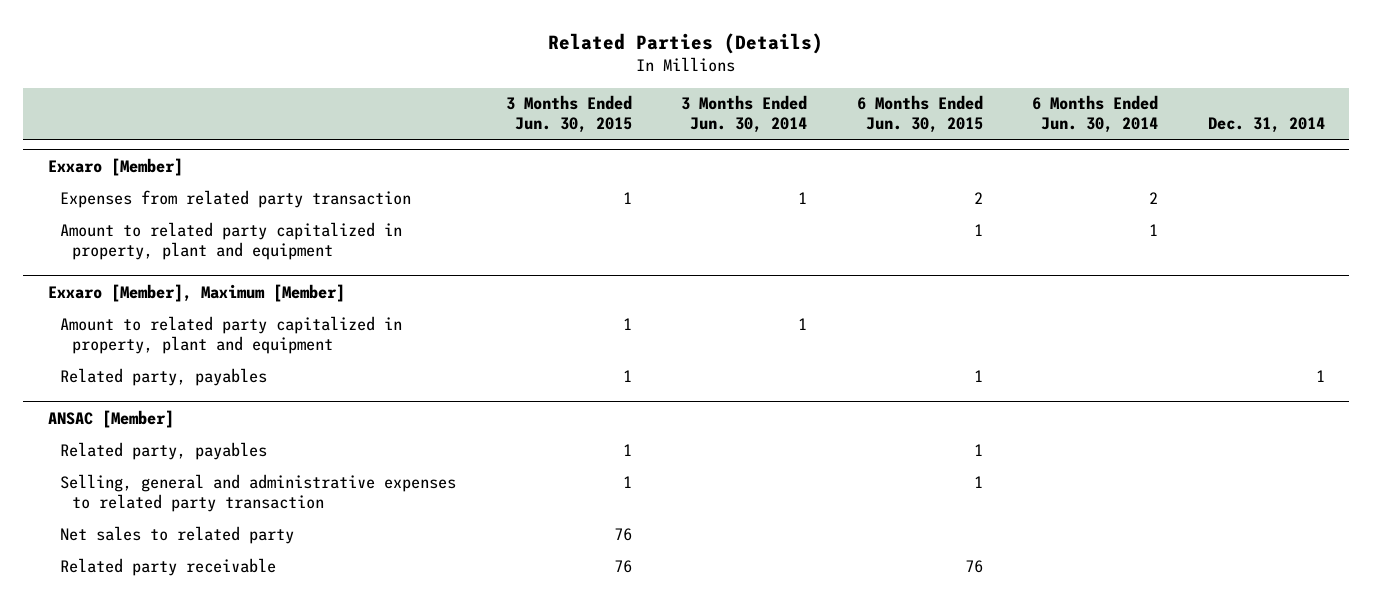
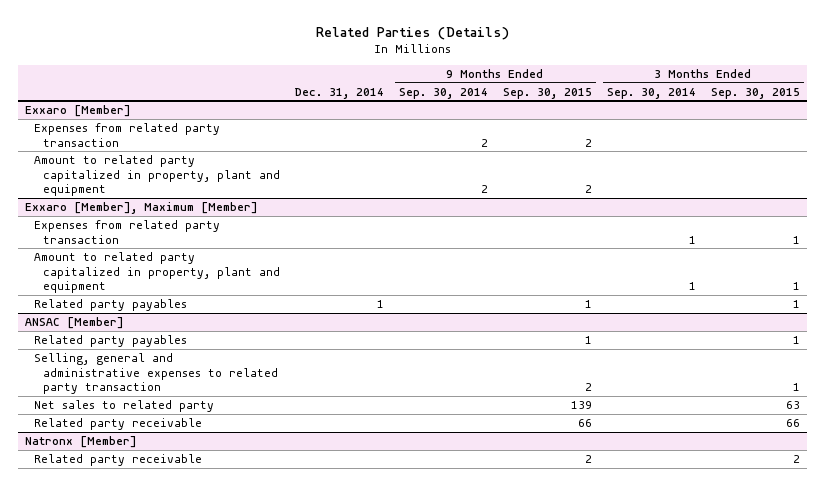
- | 3 Months Ended Jun. 30, 2015 | 3 Months Ended Jun. 30, 2014 | 6 Months Ended Jun. 30, 2015 | 6 Months Ended Jun. 30, 2014 | Dec. 31, 2014
+ | Dec. 31, 2014 | 9 Months Ended Sep. 30, 2014 | 9 Months Ended Sep. 30, 2015 | 3 Months Ended Sep. 30, 2014 | 3 Months Ended Sep. 30, 2015
@ Exxaro [Member], Maximum [Member]
+ Expenses from related party transaction | | | | 1 | 1
- Related party, payables | 1 | | 1 | | 1
+ Related party payables | 1 | | 1 | | 1
@ ANSAC [Member]
- Related party, payables | 1 | | 1 | |
+ Related party payables | | | 1 | | 1
+ Natronx [Member]
+ Related party receivable | | | 2 | | 2

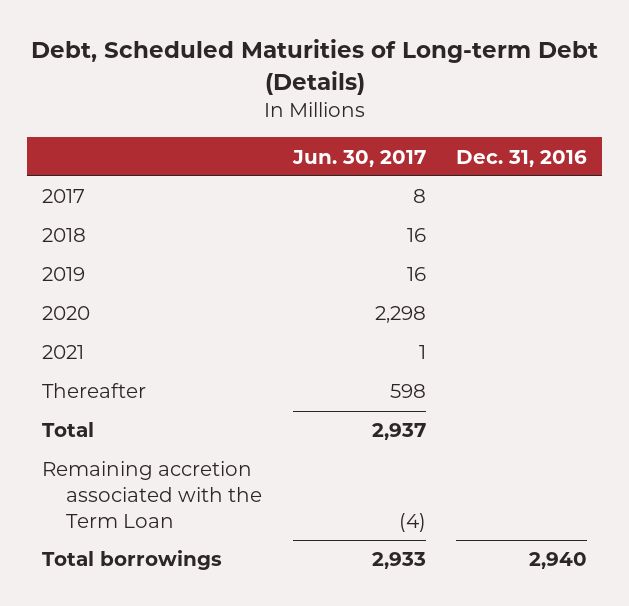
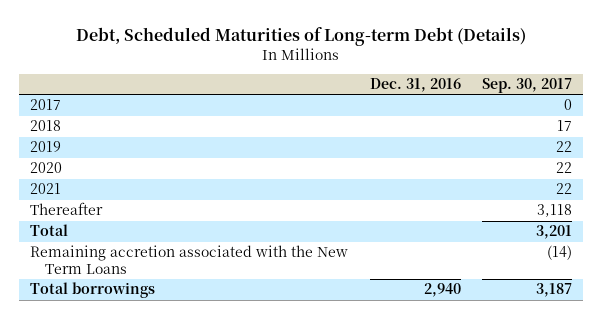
- | Jun. 30, 2017 | Dec. 31, 2016
+ | Dec. 31, 2016 | Sep. 30, 2017
- Remaining accretion associated with the Term Loan | (4) |
+ Remaining accretion associated with the New Term Loans | | (14)

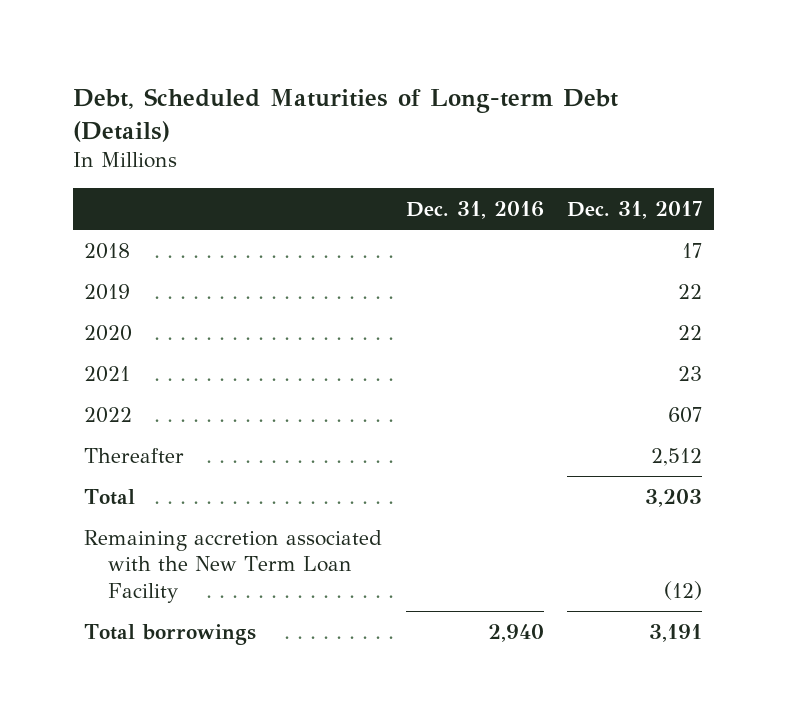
- | Dec. 31, 2016 | Sep. 30, 2017
+ | Dec. 31, 2016 | Dec. 31, 2017
- 2017 | | 0
+ 2022 | | 607
- Remaining accretion associated with the New Term Loans | | (14)
+ Remaining accretion associated with the New Term Loan Facility | | (12)

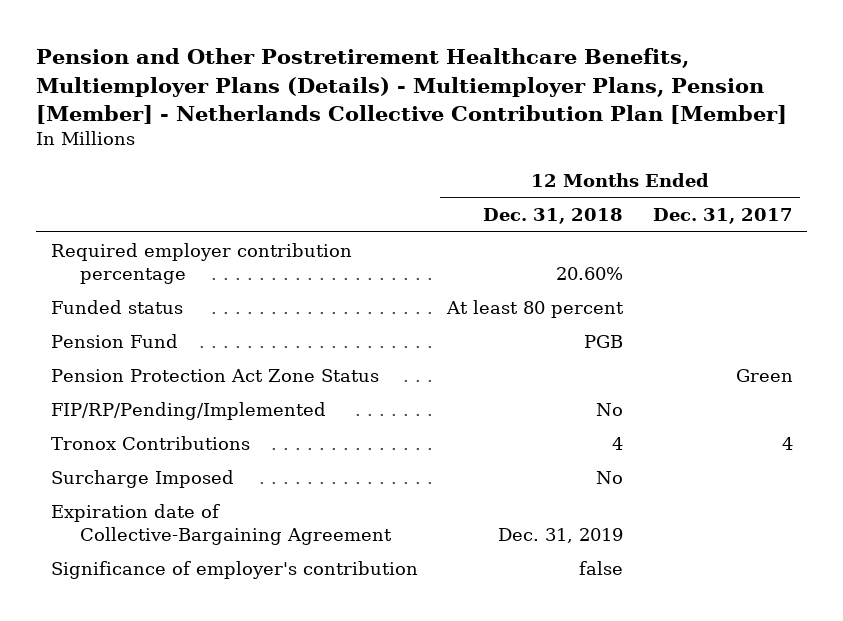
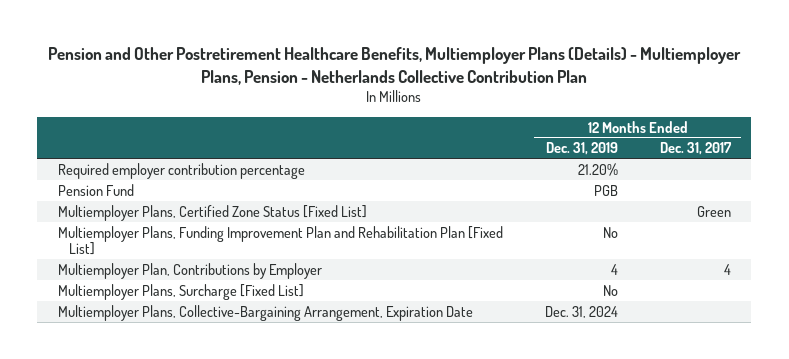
- Pension and Other Postretirement Healthcare Benefits, Multiemployer Plans (Details) - Multiemployer Plans, Pension [Member] - Netherlands Collective Contribution Plan [Member]
+ Pension and Other Postretirement Healthcare Benefits, Multiemployer Plans (Details) - Multiemployer Plans, Pension - Netherlands Collective Contribution Plan
- | 12 Months Ended Dec. 31, 2018 | 12 Months Ended Dec. 31, 2017
+ | 12 Months Ended Dec. 31, 2019 | 12 Months Ended Dec. 31, 2017
- Funded status | At least 80 percent |
- Pension Protection Act Zone Status | | Green
- FIP/RP/Pending/Implemented | No |
- Tronox Contributions | 4 | 4
- Surcharge Imposed | No |
- Expiration date of Collective-Bargaining Agreement | Dec. 31, 2019 |
- Significance of employer's contribution | false |
+ Multiemployer Plans, Certified Zone Status [Fixed List] | | Green
+ Multiemployer Plans, Funding Improvement Plan and Rehabilitation Plan [Fixed List] | No |
+ Multiemployer Plan, Contributions by Employer | 4 | 4
+ Multiemployer Plans, Surcharge [Fixed List] | No |
+ Multiemployer Plans, Collective-Bargaining Arrangement, Expiration Date | Dec. 31, 2024 |

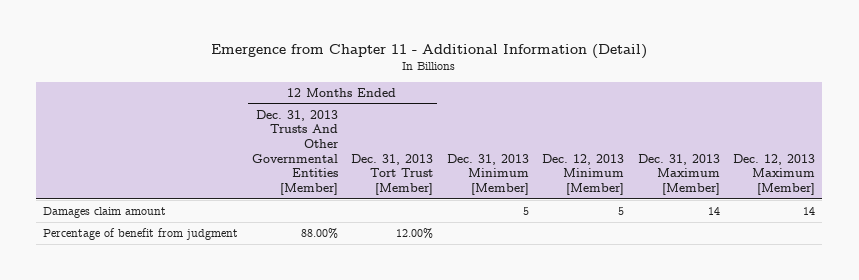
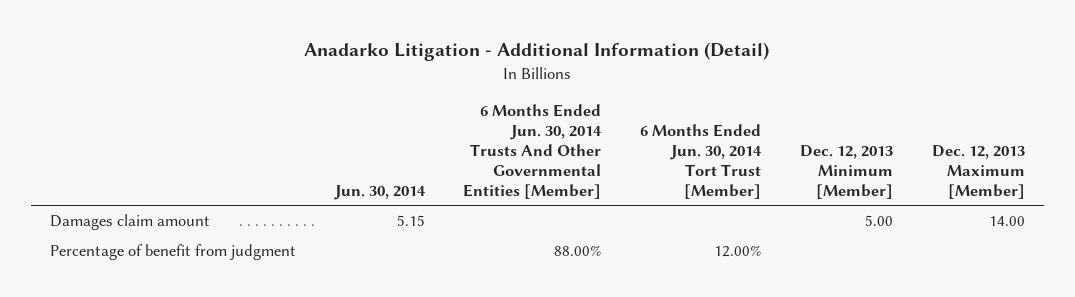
- Emergence from Chapter 11 - Additional Information (Detail)
+ Anadarko Litigation - Additional Information (Detail)
- | 12 Months Ended Dec. 31, 2013 Trusts And Other Governmental Entities [Member] | 12 Months Ended Dec. 31, 2013 Tort Trust [Member] | Dec. 31, 2013 Minimum [Member] | Dec. 12, 2013 Minimum [Member] | Dec. 31, 2013 Maximum [Member] | Dec. 12, 2013 Maximum [Member]
+ | Jun. 30, 2014 | 6 Months Ended Jun. 30, 2014 Trusts And Other Governmental Entities [Member] | 6 Months Ended Jun. 30, 2014 Tort Trust [Member] | Dec. 12, 2013 Minimum [Member] | Dec. 12, 2013 Maximum [Member]
- Damages claim amount | | | 5 | 5 | 14 | 14
+ Damages claim amount | 5.15 | | | 5.00 | 14.00

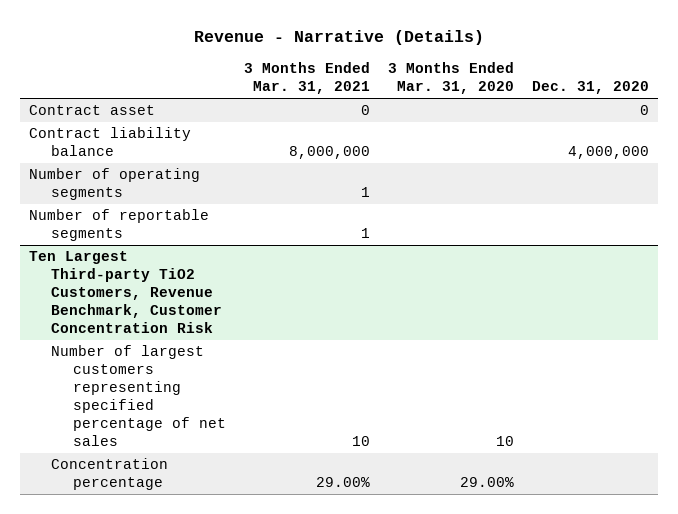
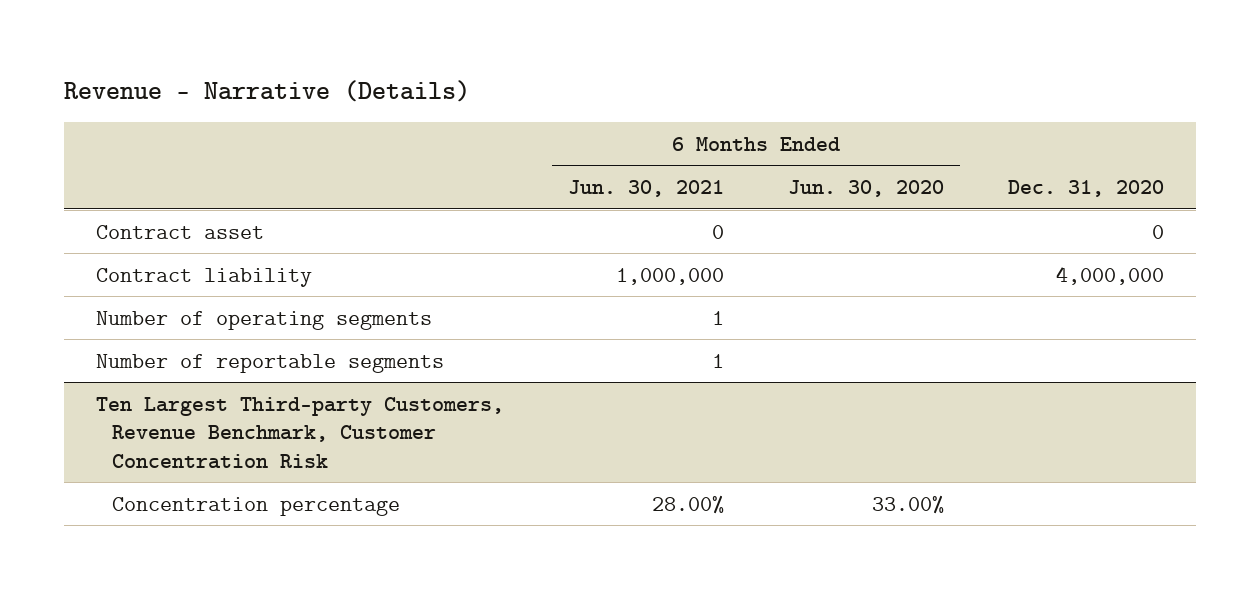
- | 3 Months Ended Mar. 31, 2021 | 3 Months Ended Mar. 31, 2020 | Dec. 31, 2020
+ | 6 Months Ended Jun. 30, 2021 | 6 Months Ended Jun. 30, 2020 | Dec. 31, 2020
- Contract liability balance | 8,000,000 | | 4,000,000
+ Contract liability | 1,000,000 | | 4,000,000
- Ten Largest Third-party TiO2 Customers, Revenue Benchmark, Customer Concentration Risk
- Number of largest customers representing specified percentage of net sales | 10 | 10 |
+ Ten Largest Third-party Customers, Revenue Benchmark, Customer Concentration Risk

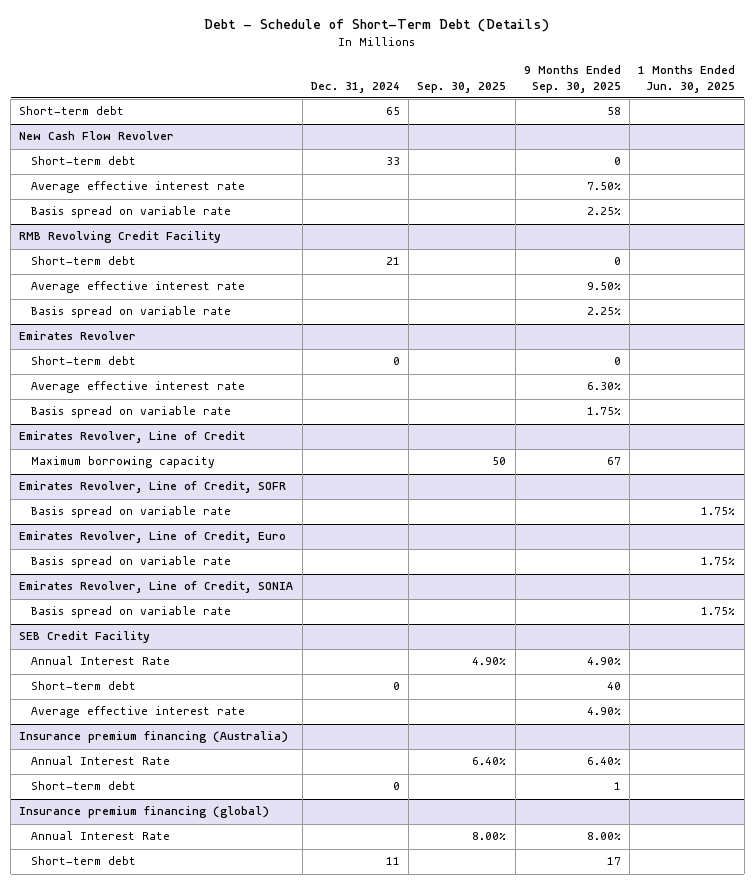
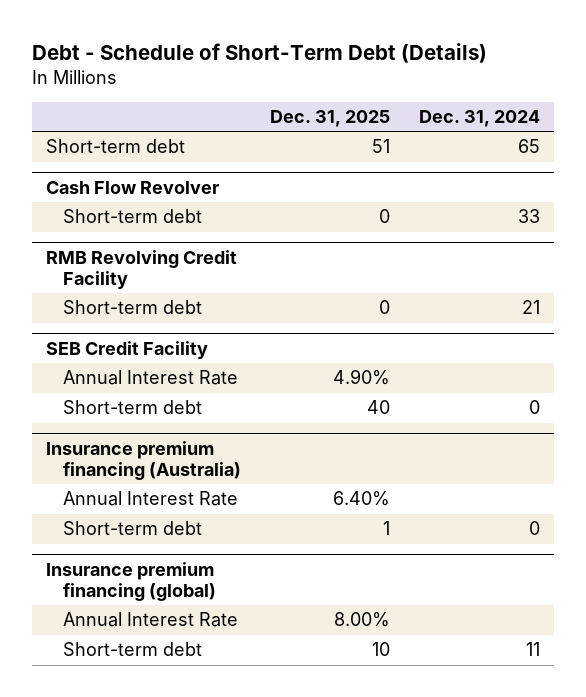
- | Dec. 31, 2024 | Sep. 30, 2025 | 9 Months Ended Sep. 30, 2025 | 1 Months Ended Jun. 30, 2025
+ | Dec. 31, 2025 | Dec. 31, 2024
- New Cash Flow Revolver
+ Cash Flow Revolver
- Average effective interest rate | | | 7.50% |
- Basis spread on variable rate | | | 2.25% |
@ RMB Revolving Credit Facility
- Average effective interest rate | | | 9.50% |
- Basis spread on variable rate | | | 2.25% |
- Emirates Revolver
- Short-term debt | 0 | | 0 |
- Average effective interest rate | | | 6.30% |
- Basis spread on variable rate | | | 1.75% |
- Emirates Revolver, Line of Credit
- Maximum borrowing capacity | | 50 | 67 |
- Emirates Revolver, Line of Credit, SOFR
- Basis spread on variable rate | | | | 1.75%
- Emirates Revolver, Line of Credit, Euro
- Basis spread on variable rate | | | | 1.75%
- Emirates Revolver, Line of Credit, SONIA
- Basis spread on variable rate | | | | 1.75%
@ SEB Credit Facility
- Average effective interest rate | | | 4.90% |

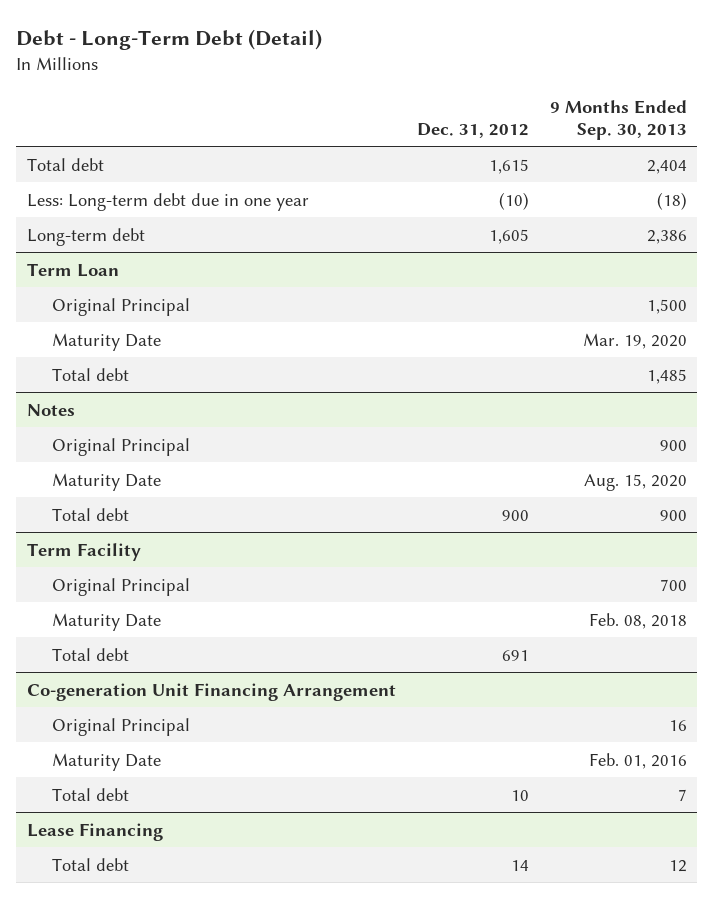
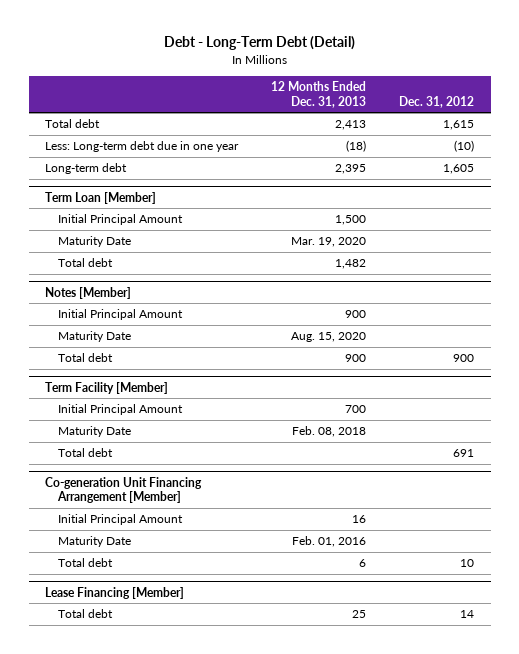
- | Dec. 31, 2012 | 9 Months Ended Sep. 30, 2013
+ | 12 Months Ended Dec. 31, 2013 | Dec. 31, 2012
- Term Loan
- Original Principal | | 1,500
+ Term Loan [Member]
+ Initial Principal Amount | 1,500 |
- Notes
- Original Principal | | 900
+ Notes [Member]
+ Initial Principal Amount | 900 |
- Term Facility
- Original Principal | | 700
+ Term Facility [Member]
+ Initial Principal Amount | 700 |
- Co-generation Unit Financing Arrangement
- Original Principal | | 16
+ Co-generation Unit Financing Arrangement [Member]
+ Initial Principal Amount | 16 |
- Lease Financing
+ Lease Financing [Member]

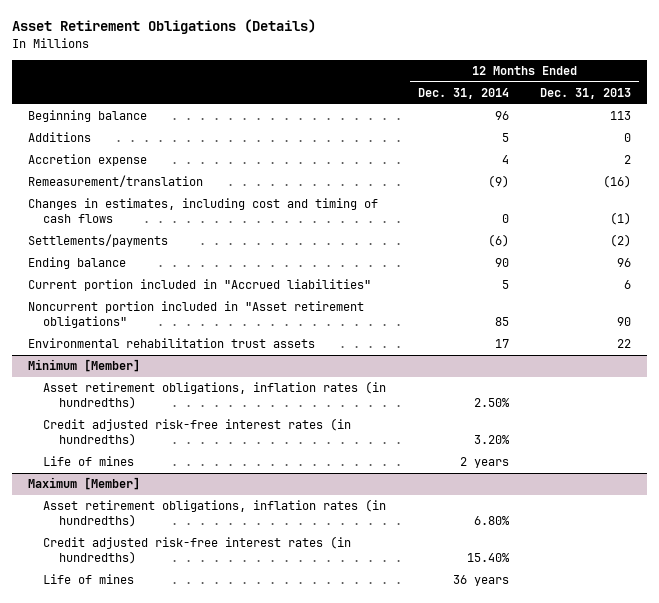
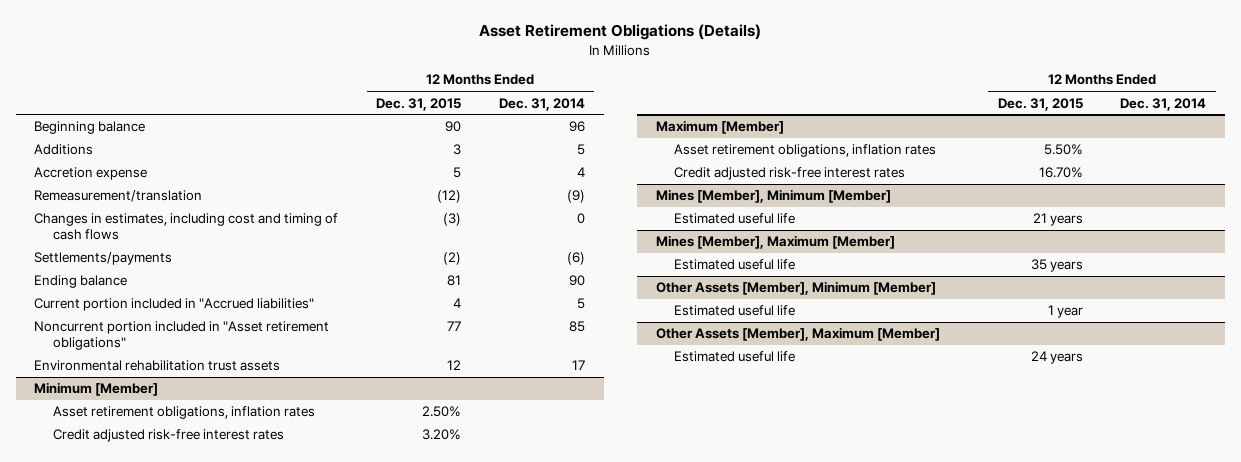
- | 12 Months Ended Dec. 31, 2014 | 12 Months Ended Dec. 31, 2013
+ | 12 Months Ended Dec. 31, 2015 | 12 Months Ended Dec. 31, 2014
@ Minimum [Member]
- Asset retirement obligations, inflation rates (in hundredths) | 2.50% |
- Credit adjusted risk-free interest rates (in hundredths) | 3.20% |
- Life of mines | 2 years |
+ Asset retirement obligations, inflation rates | 2.50% |
+ Credit adjusted risk-free interest rates | 3.20% |
@ Maximum [Member]
- Asset retirement obligations, inflation rates (in hundredths) | 6.80% |
- Credit adjusted risk-free interest rates (in hundredths) | 15.40% |
- Life of mines | 36 years |
+ Asset retirement obligations, inflation rates | 5.50% |
+ Credit adjusted risk-free interest rates | 16.70% |
+ Mines [Member], Minimum [Member]
+ Estimated useful life | 21 years |
+ Mines [Member], Maximum [Member]
+ Estimated useful life | 35 years |
+ Other Assets [Member], Minimum [Member]
+ Estimated useful life | 1 year |
+ Other Assets [Member], Maximum [Member]
+ Estimated useful life | 24 years |

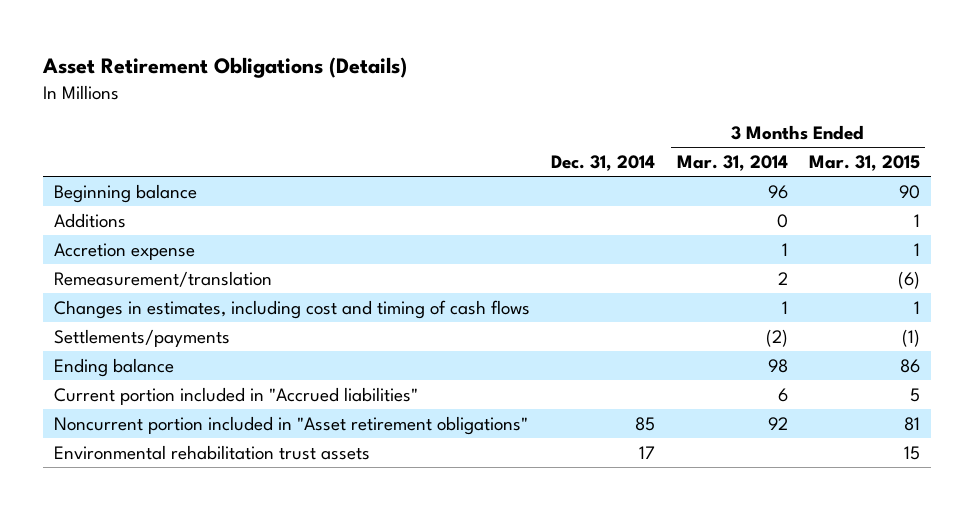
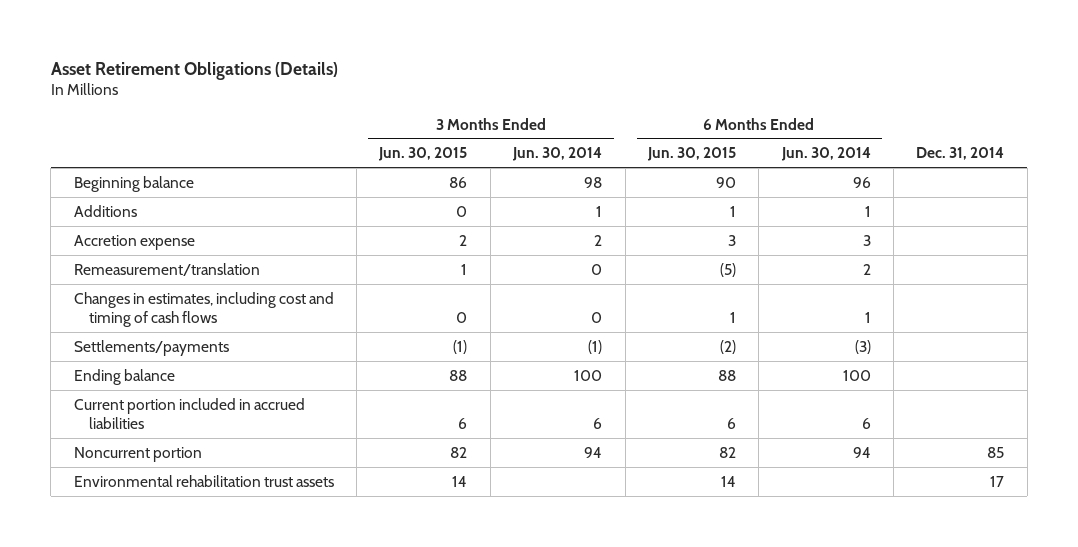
- | Dec. 31, 2014 | 3 Months Ended Mar. 31, 2014 | 3 Months Ended Mar. 31, 2015
+ | 3 Months Ended Jun. 30, 2015 | 3 Months Ended Jun. 30, 2014 | 6 Months Ended Jun. 30, 2015 | 6 Months Ended Jun. 30, 2014 | Dec. 31, 2014
- Current portion included in "Accrued liabilities" | | 6 | 5
- Noncurrent portion included in "Asset retirement obligations" | 85 | 92 | 81
+ Current portion included in accrued liabilities | 6 | 6 | 6 | 6 |
+ Noncurrent portion | 82 | 94 | 82 | 94 | 85

